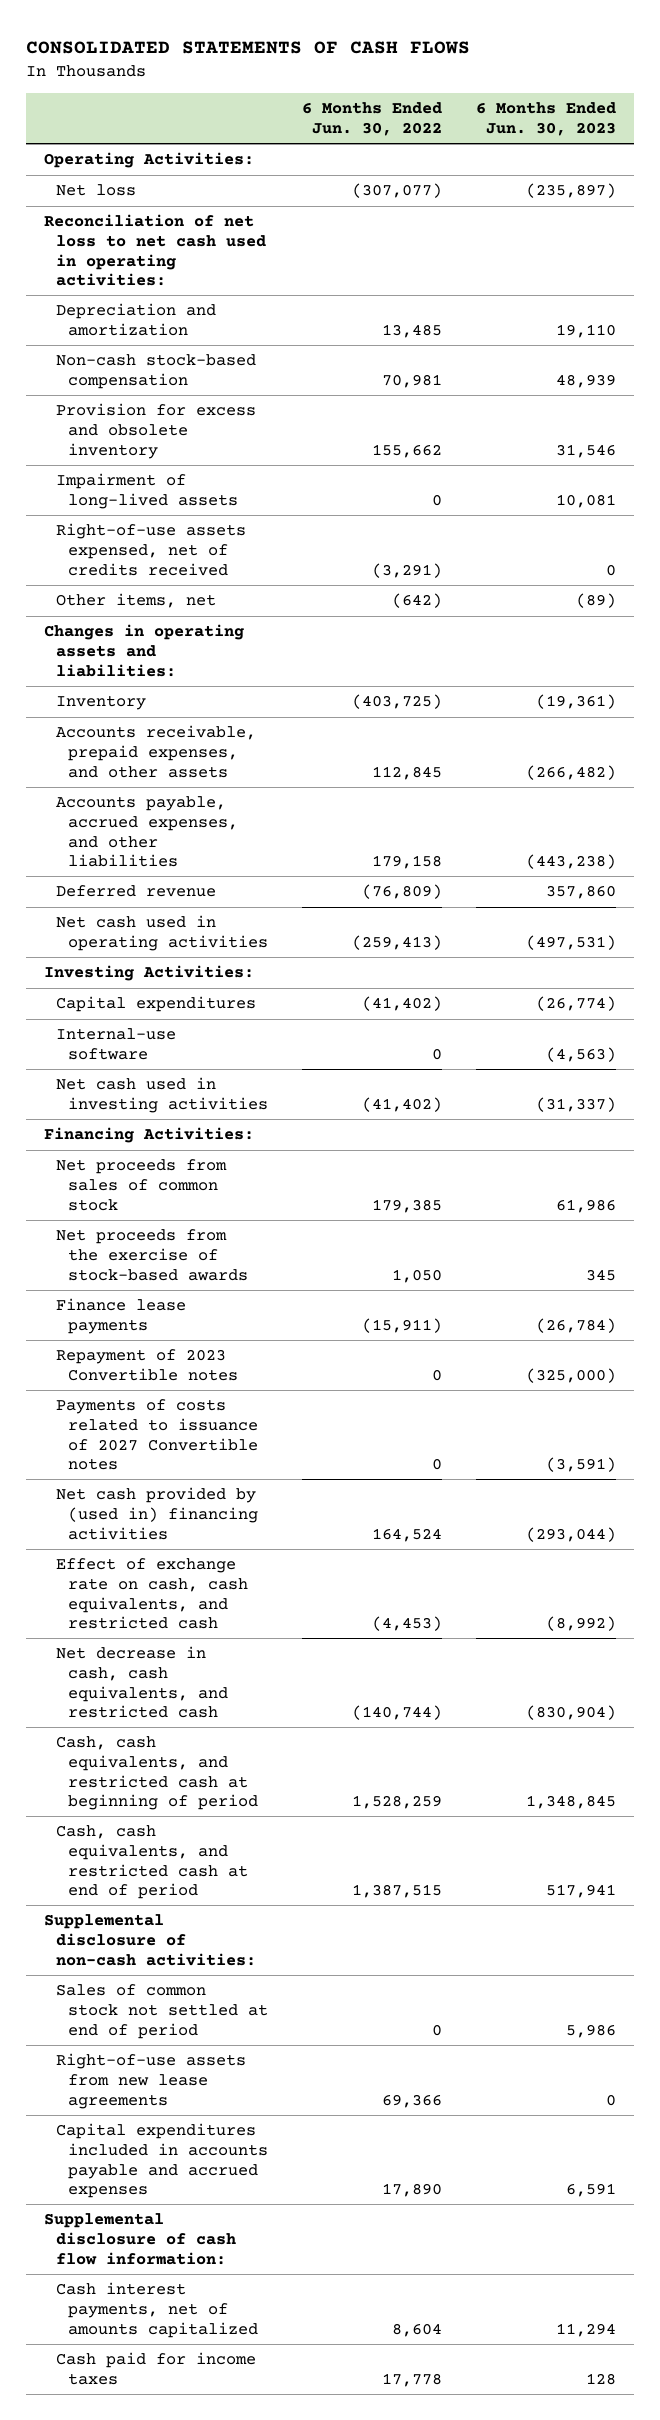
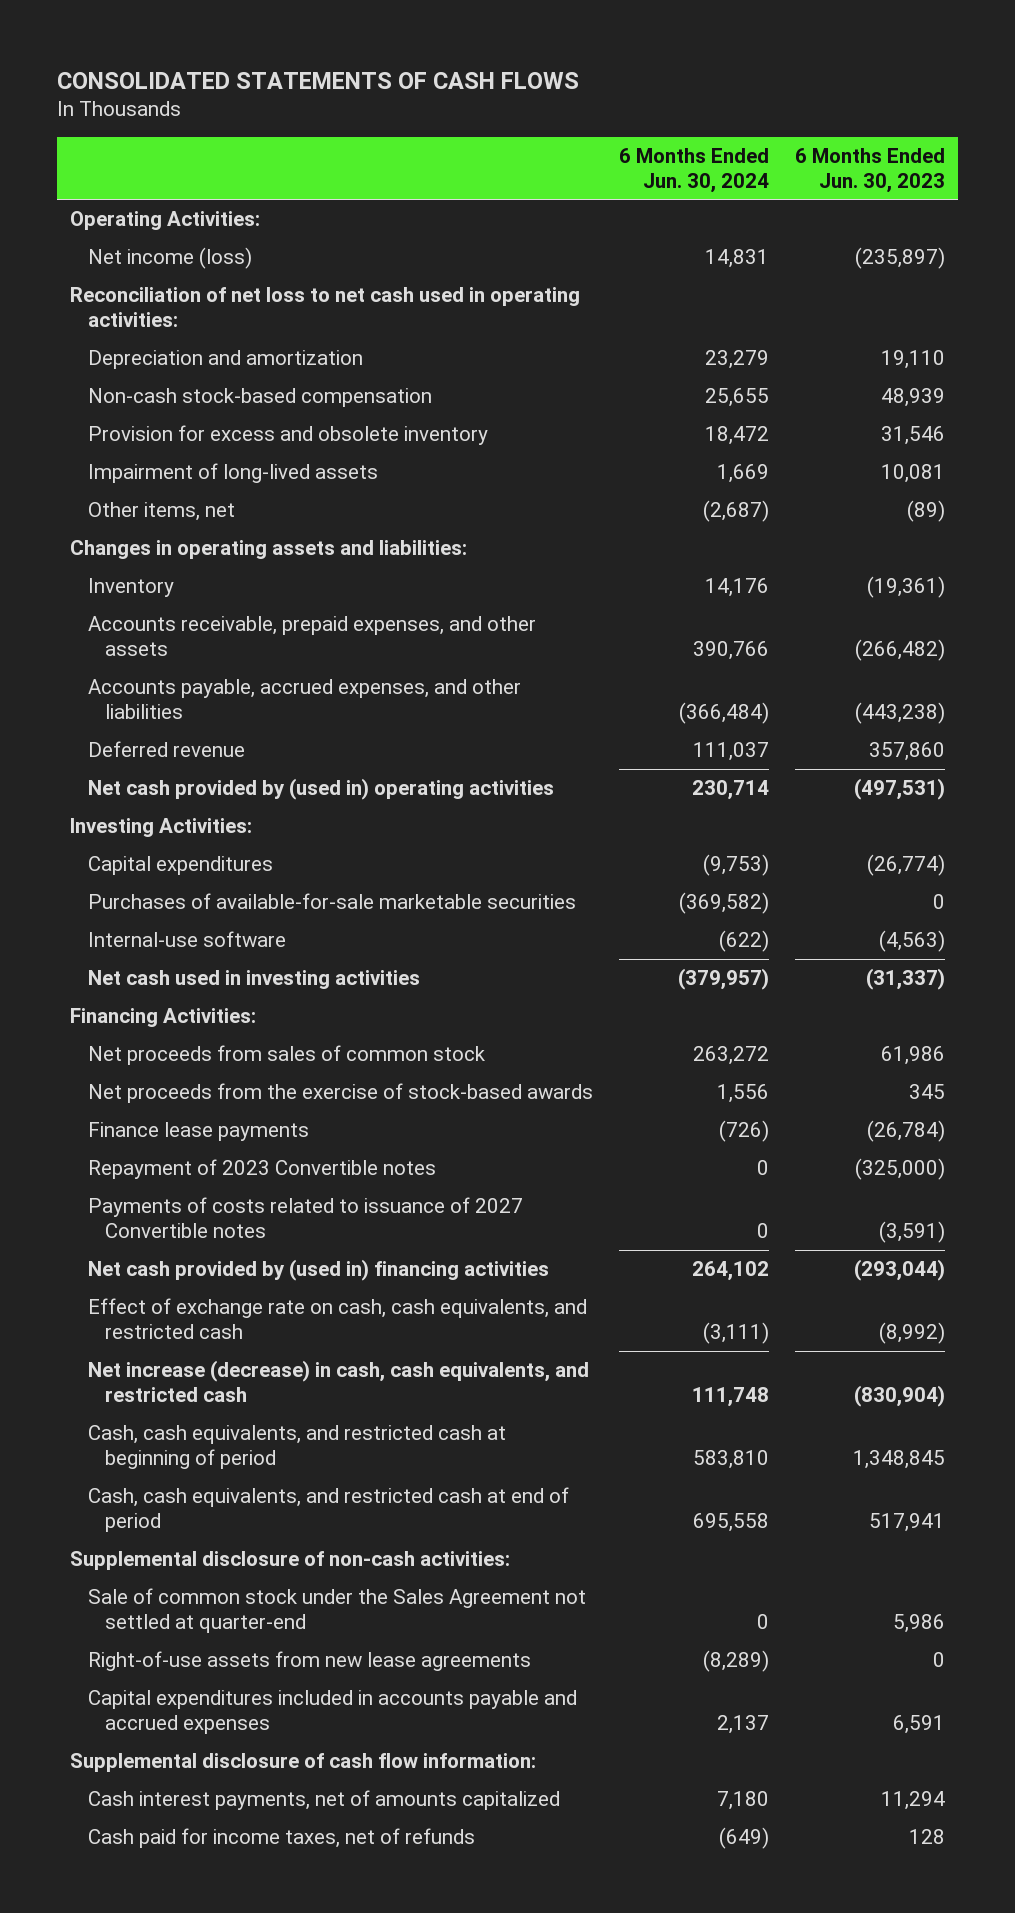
- | 6 Months Ended Jun. 30, 2022 | 6 Months Ended Jun. 30, 2023
+ | 6 Months Ended Jun. 30, 2024 | 6 Months Ended Jun. 30, 2023
- Net loss | (307,077) | (235,897)
+ Net income (loss) | 14,831 | (235,897)
- Right-of-use assets expensed, net of credits received | (3,291) | 0
- Net cash used in operating activities | (259,413) | (497,531)
+ Net cash provided by (used in) operating activities | 230,714 | (497,531)
+ Purchases of available-for-sale marketable securities | (369,582) | 0
- Net decrease in cash, cash equivalents, and restricted cash | (140,744) | (830,904)
+ Net increase (decrease) in cash, cash equivalents, and restricted cash | 111,748 | (830,904)
- Sales of common stock not settled at end of period | 0 | 5,986
+ Sale of common stock under the Sales Agreement not settled at quarter-end | 0 | 5,986
- Cash paid for income taxes | 17,778 | 128
+ Cash paid for income taxes, net of refunds | (649) | 128

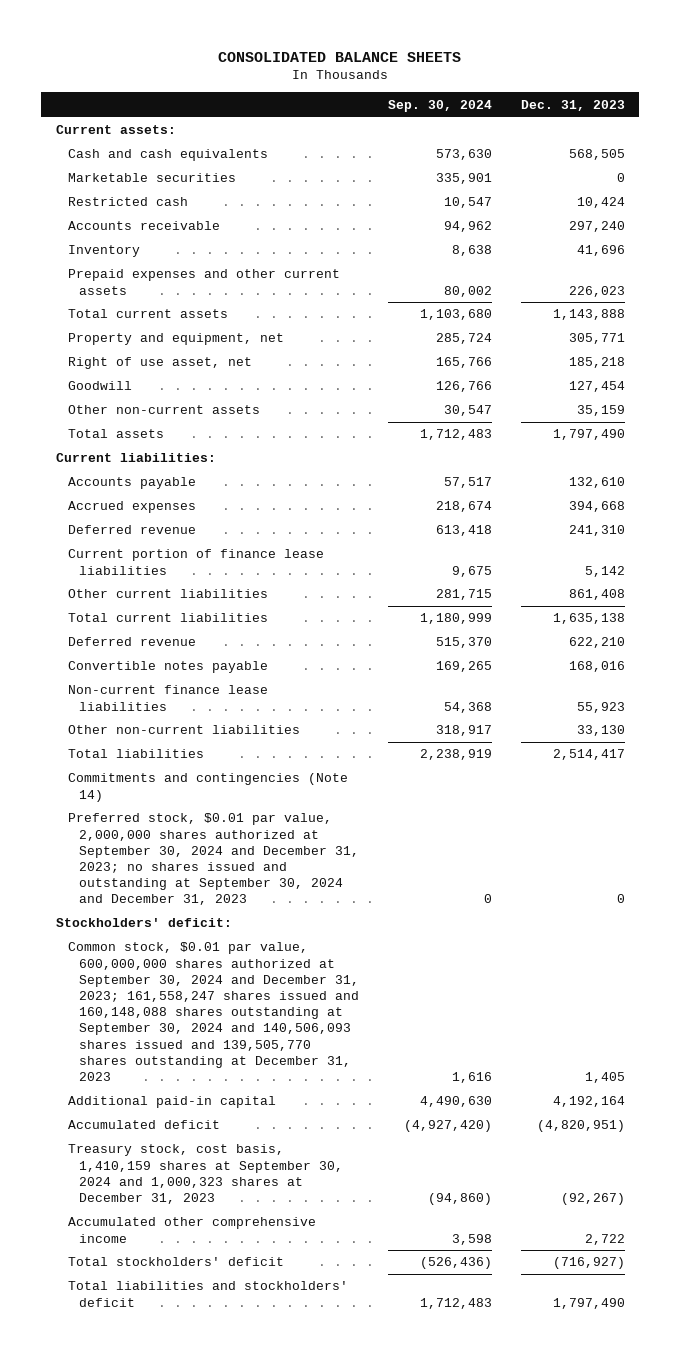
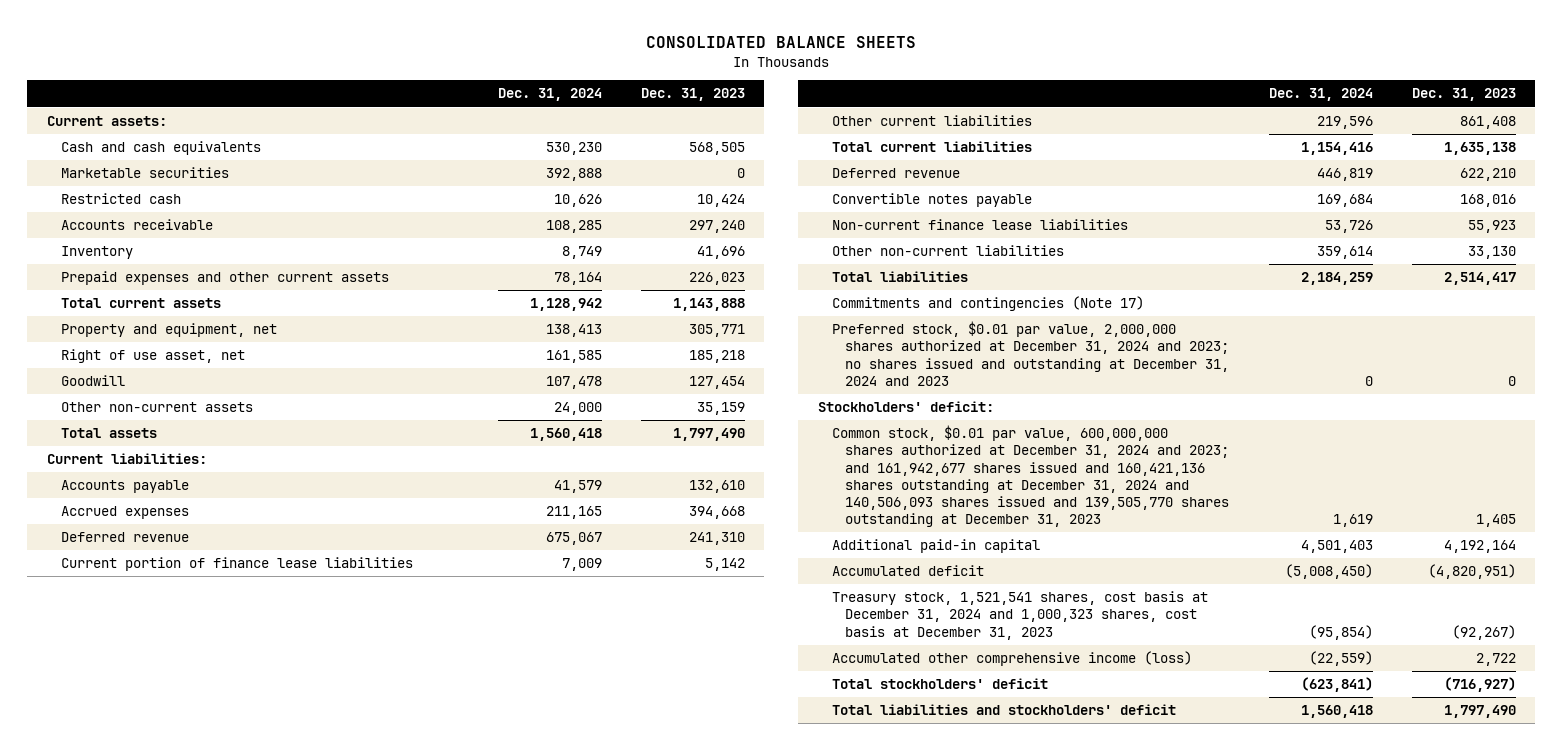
- | Sep. 30, 2024 | Dec. 31, 2023
+ | Dec. 31, 2024 | Dec. 31, 2023
- Commitments and contingencies (Note 14)
- Preferred stock, $0.01 par value, 2,000,000 shares authorized at September 30, 2024 and December 31, 2023; no shares issued and outstanding at September 30, 2024 and December 31, 2023 | 0 | 0
+ Commitments and contingencies (Note 17)
+ Preferred stock, $0.01 par value, 2,000,000 shares authorized at December 31, 2024 and 2023; no shares issued and outstanding at December 31, 2024 and 2023 | 0 | 0
- Common stock, $0.01 par value, 600,000,000 shares authorized at September 30, 2024 and December 31, 2023; 161,558,247 shares issued and 160,148,088 shares outstanding at September 30, 2024 and 140,506,093 shares issued and 139,505,770 shares outstanding at December 31, 2023 | 1,616 | 1,405
+ Common stock, $0.01 par value, 600,000,000 shares authorized at December 31, 2024 and 2023; and 161,942,677 shares issued and 160,421,136 shares outstanding at December 31, 2024 and 140,506,093 shares issued and 139,505,770 shares outstanding at December 31, 2023 | 1,619 | 1,405
- Treasury stock, cost basis, 1,410,159 shares at September 30, 2024 and 1,000,323 shares at December 31, 2023 | (94,860) | (92,267)
- Accumulated other comprehensive income | 3,598 | 2,722
+ Treasury stock, 1,521,541 shares, cost basis at December 31, 2024 and 1,000,323 shares, cost basis at December 31, 2023 | (95,854) | (92,267)
+ Accumulated other comprehensive income (loss) | (22,559) | 2,722

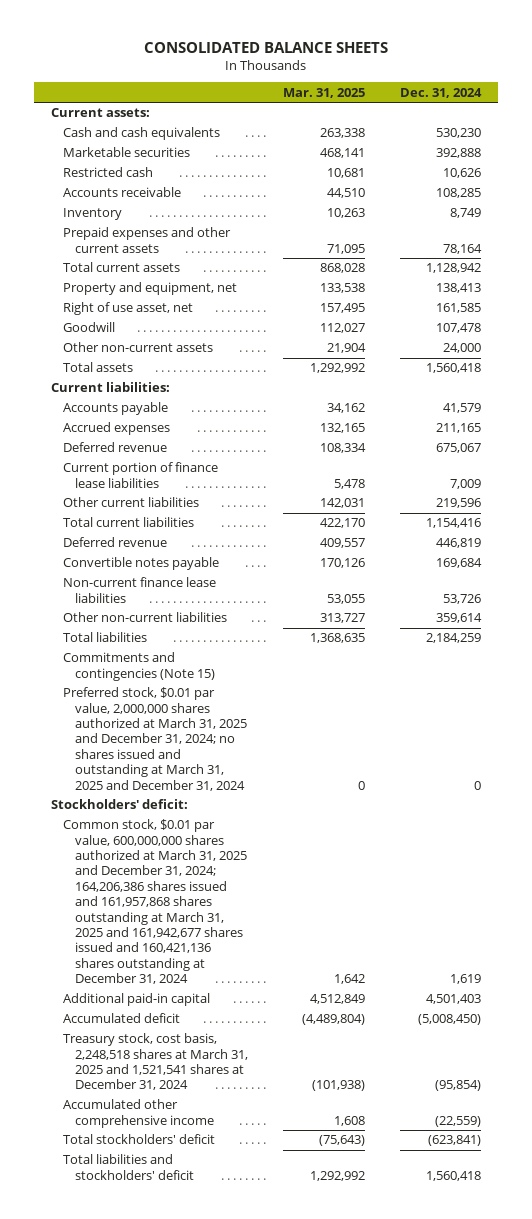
- | Dec. 31, 2024 | Dec. 31, 2023
+ | Mar. 31, 2025 | Dec. 31, 2024
- Commitments and contingencies (Note 17)
- Preferred stock, $0.01 par value, 2,000,000 shares authorized at December 31, 2024 and 2023; no shares issued and outstanding at December 31, 2024 and 2023 | 0 | 0
+ Commitments and contingencies (Note 15)
+ Preferred stock, $0.01 par value, 2,000,000 shares authorized at March 31, 2025 and December 31, 2024; no shares issued and outstanding at March 31, 2025 and December 31, 2024 | 0 | 0
- Common stock, $0.01 par value, 600,000,000 shares authorized at December 31, 2024 and 2023; and 161,942,677 shares issued and 160,421,136 shares outstanding at December 31, 2024 and 140,506,093 shares issued and 139,505,770 shares outstanding at December 31, 2023 | 1,619 | 1,405
+ Common stock, $0.01 par value, 600,000,000 shares authorized at March 31, 2025 and December 31, 2024; 164,206,386 shares issued and 161,957,868 shares outstanding at March 31, 2025 and 161,942,677 shares issued and 160,421,136 shares outstanding at December 31, 2024 | 1,642 | 1,619
- Treasury stock, 1,521,541 shares, cost basis at December 31, 2024 and 1,000,323 shares, cost basis at December 31, 2023 | (95,854) | (92,267)
- Accumulated other comprehensive income (loss) | (22,559) | 2,722
+ Treasury stock, cost basis, 2,248,518 shares at March 31, 2025 and 1,521,541 shares at December 31, 2024 | (101,938) | (95,854)
+ Accumulated other comprehensive income | 1,608 | (22,559)

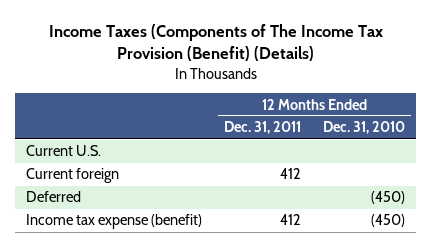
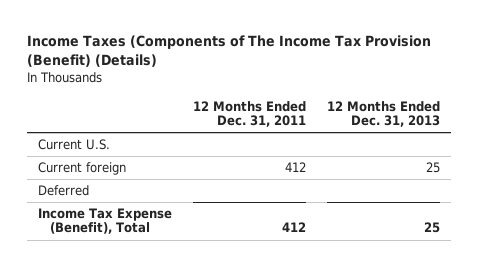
- | 12 Months Ended Dec. 31, 2011 | 12 Months Ended Dec. 31, 2010
+ | 12 Months Ended Dec. 31, 2011 | 12 Months Ended Dec. 31, 2013
- Income tax expense (benefit) | 412 | (450)
+ Income Tax Expense (Benefit), Total | 412 | 25

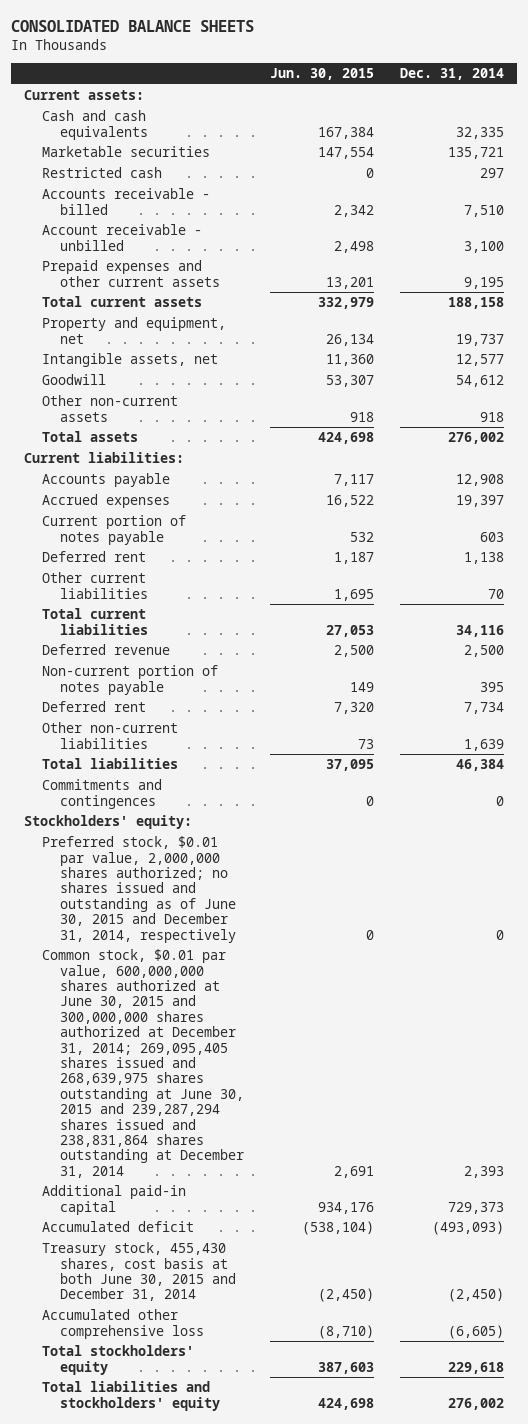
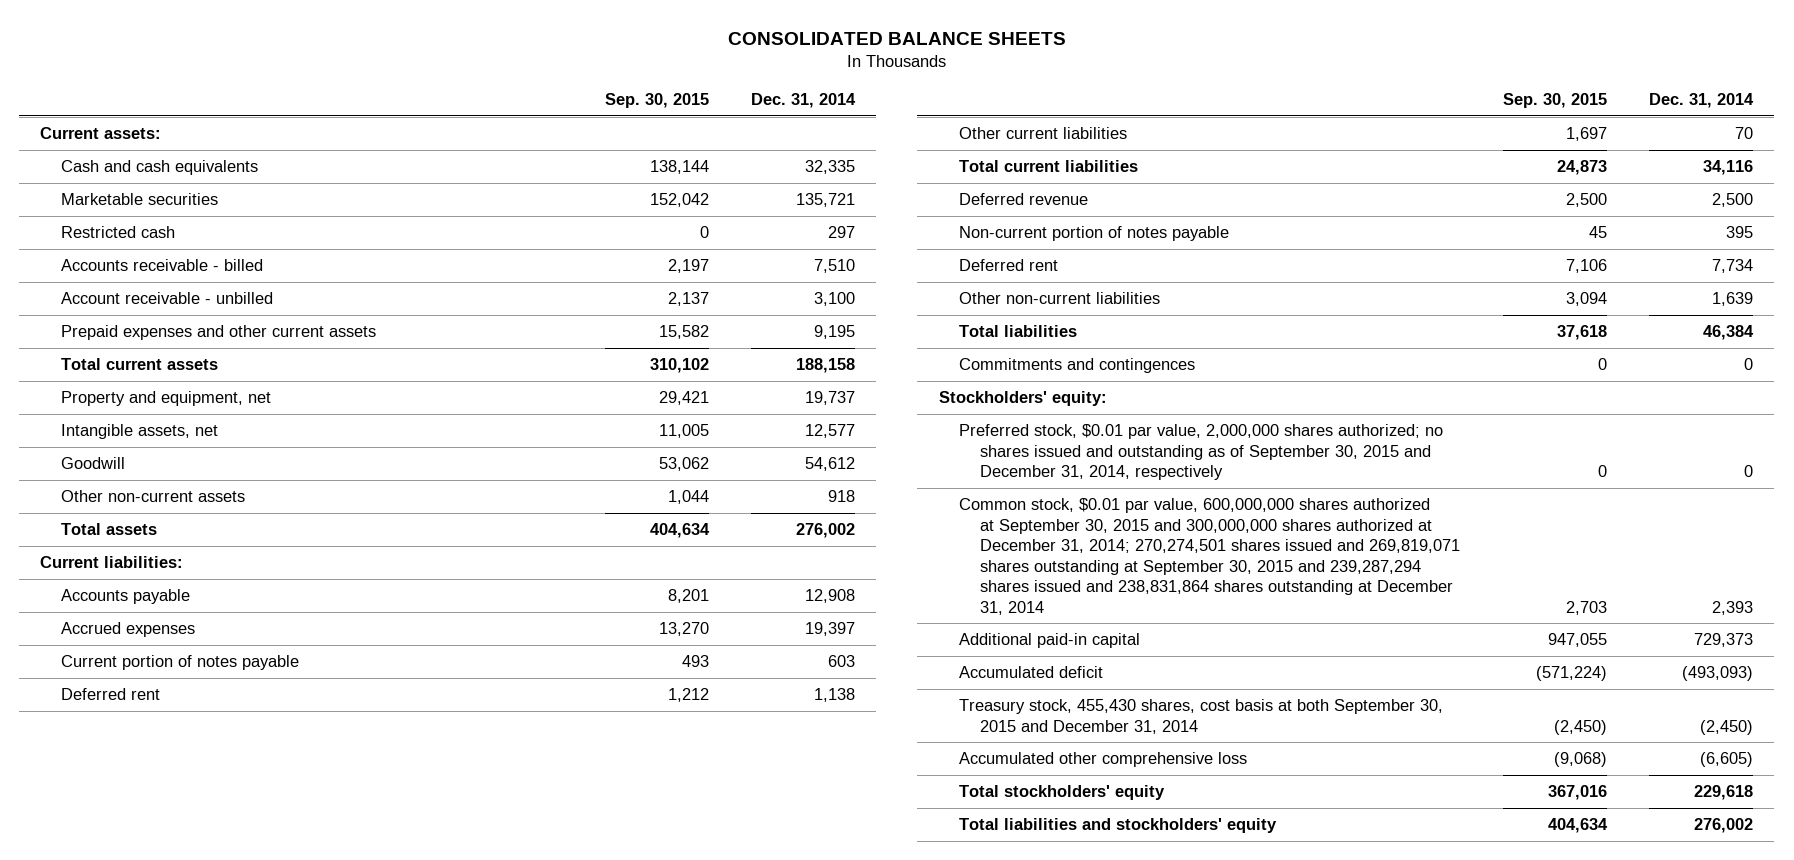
- | Jun. 30, 2015 | Dec. 31, 2014
+ | Sep. 30, 2015 | Dec. 31, 2014
- Preferred stock, $0.01 par value, 2,000,000 shares authorized; no shares issued and outstanding as of June 30, 2015 and December 31, 2014, respectively | 0 | 0
- Common stock, $0.01 par value, 600,000,000 shares authorized at June 30, 2015 and 300,000,000 shares authorized at December 31, 2014; 269,095,405 shares issued and 268,639,975 shares outstanding at June 30, 2015 and 239,287,294 shares issued and 238,831,864 shares outstanding at December 31, 2014 | 2,691 | 2,393
+ Preferred stock, $0.01 par value, 2,000,000 shares authorized; no shares issued and outstanding as of September 30, 2015 and December 31, 2014, respectively | 0 | 0
+ Common stock, $0.01 par value, 600,000,000 shares authorized at September 30, 2015 and 300,000,000 shares authorized at December 31, 2014; 270,274,501 shares issued and 269,819,071 shares outstanding at September 30, 2015 and 239,287,294 shares issued and 238,831,864 shares outstanding at December 31, 2014 | 2,703 | 2,393
- Treasury stock, 455,430 shares, cost basis at both June 30, 2015 and December 31, 2014 | (2,450) | (2,450)
+ Treasury stock, 455,430 shares, cost basis at both September 30, 2015 and December 31, 2014 | (2,450) | (2,450)

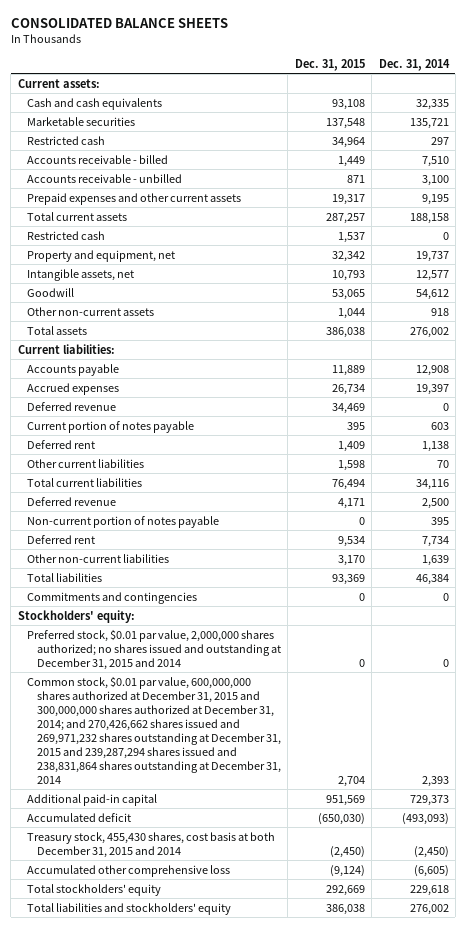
- | Sep. 30, 2015 | Dec. 31, 2014
+ | Dec. 31, 2015 | Dec. 31, 2014
- Account receivable - unbilled | 2,137 | 3,100
+ Accounts receivable - unbilled | 871 | 3,100
+ Restricted cash | 1,537 | 0
+ Deferred revenue | 34,469 | 0
- Commitments and contingences | 0 | 0
+ Commitments and contingencies | 0 | 0
- Preferred stock, $0.01 par value, 2,000,000 shares authorized; no shares issued and outstanding as of September 30, 2015 and December 31, 2014, respectively | 0 | 0
- Common stock, $0.01 par value, 600,000,000 shares authorized at September 30, 2015 and 300,000,000 shares authorized at December 31, 2014; 270,274,501 shares issued and 269,819,071 shares outstanding at September 30, 2015 and 239,287,294 shares issued and 238,831,864 shares outstanding at December 31, 2014 | 2,703 | 2,393
+ Preferred stock, $0.01 par value, 2,000,000 shares authorized; no shares issued and outstanding at December 31, 2015 and 2014 | 0 | 0
+ Common stock, $0.01 par value, 600,000,000 shares authorized at December 31, 2015 and 300,000,000 shares authorized at December 31, 2014; and 270,426,662 shares issued and 269,971,232 shares outstanding at December 31, 2015 and 239,287,294 shares issued and 238,831,864 shares outstanding at December 31, 2014 | 2,704 | 2,393
- Treasury stock, 455,430 shares, cost basis at both September 30, 2015 and December 31, 2014 | (2,450) | (2,450)
+ Treasury stock, 455,430 shares, cost basis at both December 31, 2015 and 2014 | (2,450) | (2,450)

